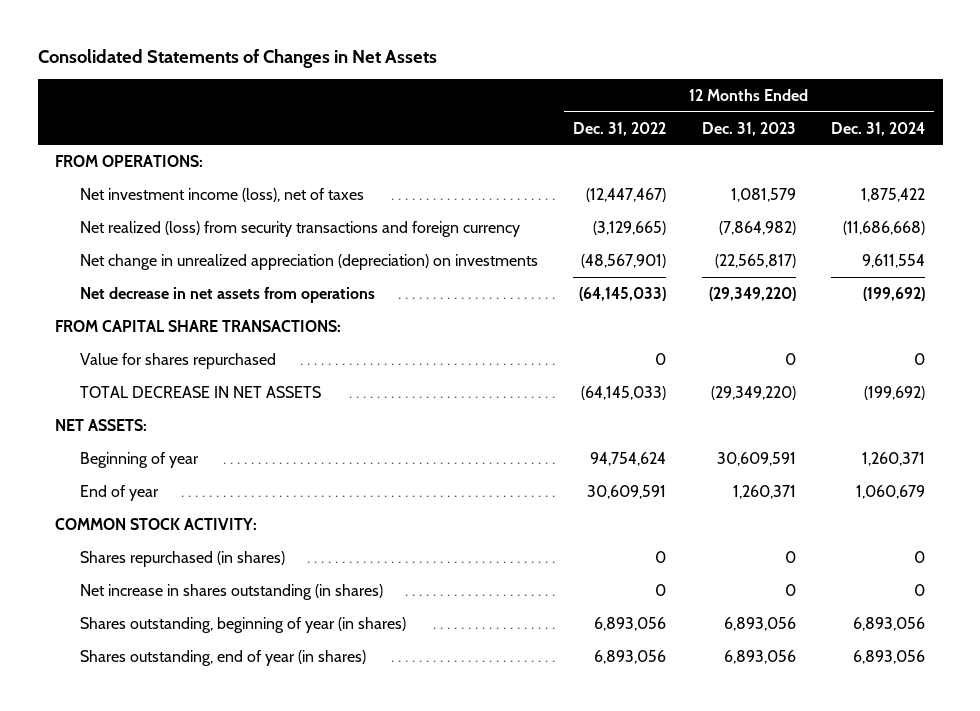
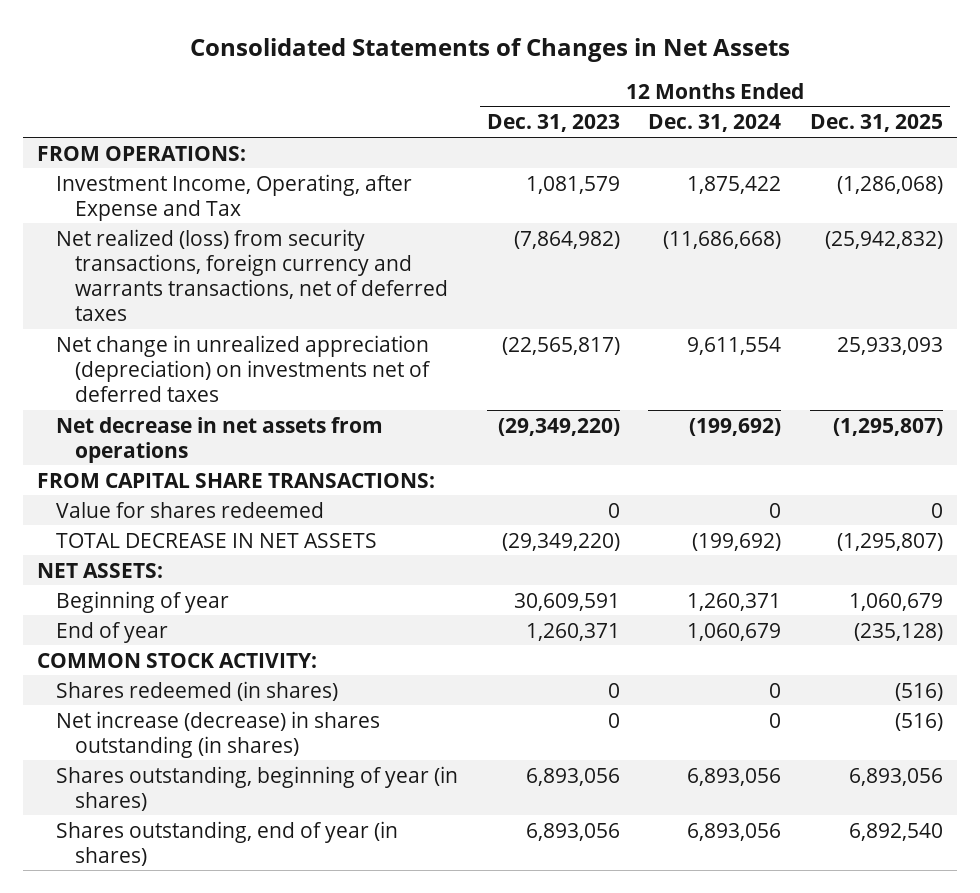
- | 12 Months Ended Dec. 31, 2022 | 12 Months Ended Dec. 31, 2023 | 12 Months Ended Dec. 31, 2024
+ | 12 Months Ended Dec. 31, 2023 | 12 Months Ended Dec. 31, 2024 | 12 Months Ended Dec. 31, 2025
- Net investment income (loss), net of taxes | (12,447,467) | 1,081,579 | 1,875,422
- Net realized (loss) from security transactions and foreign currency | (3,129,665) | (7,864,982) | (11,686,668)
- Net change in unrealized appreciation (depreciation) on investments | (48,567,901) | (22,565,817) | 9,611,554
+ Investment Income, Operating, after Expense and Tax | 1,081,579 | 1,875,422 | (1,286,068)
+ Net realized (loss) from security transactions, foreign currency and warrants transactions, net of deferred taxes | (7,864,982) | (11,686,668) | (25,942,832)
+ Net change in unrealized appreciation (depreciation) on investments net of deferred taxes | (22,565,817) | 9,611,554 | 25,933,093
- Value for shares repurchased | 0 | 0 | 0
+ Value for shares redeemed | 0 | 0 | 0
- Shares repurchased (in shares) | 0 | 0 | 0
- Net increase in shares outstanding (in shares) | 0 | 0 | 0
+ Shares redeemed (in shares) | 0 | 0 | (516)
+ Net increase (decrease) in shares outstanding (in shares) | 0 | 0 | (516)

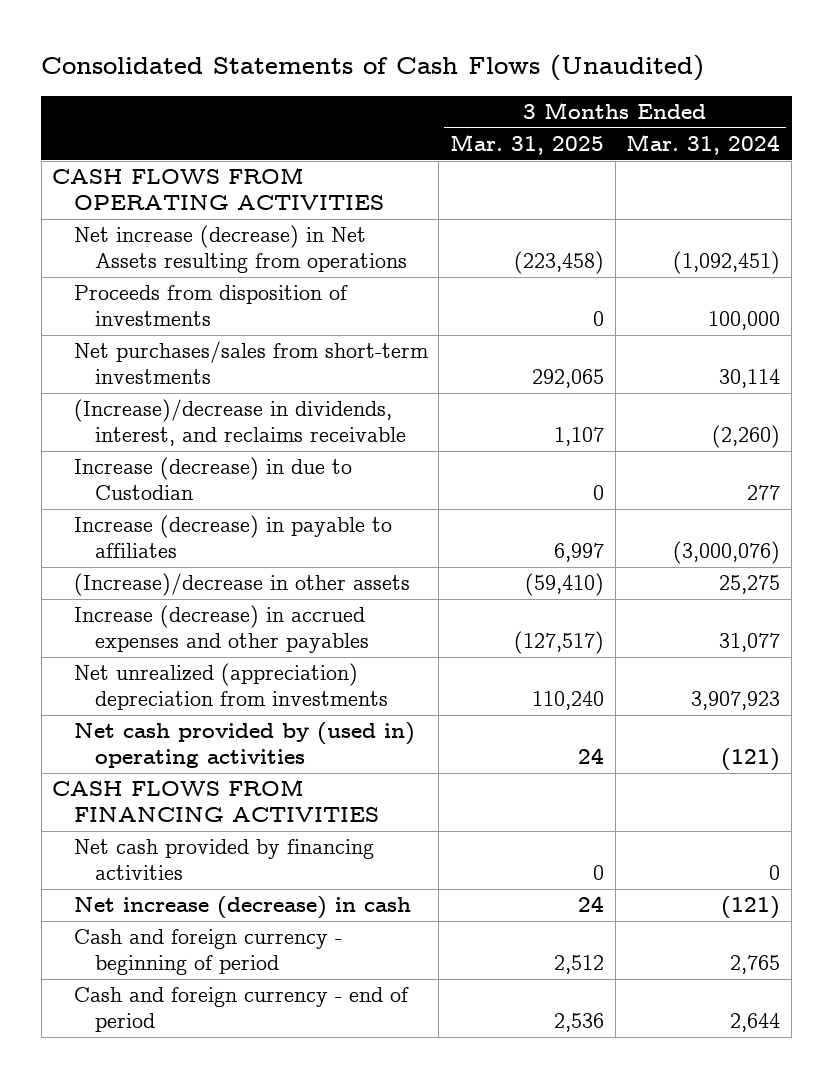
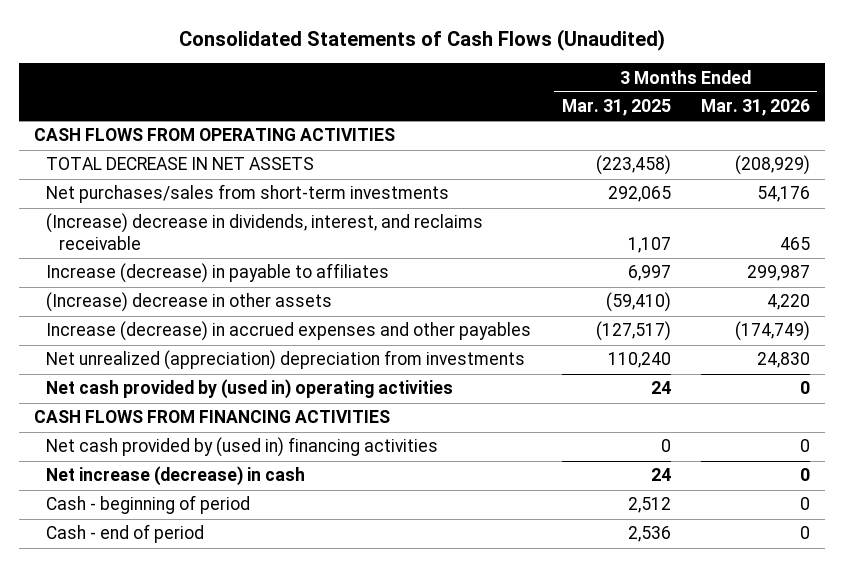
- | 3 Months Ended Mar. 31, 2025 | 3 Months Ended Mar. 31, 2024
+ | 3 Months Ended Mar. 31, 2025 | 3 Months Ended Mar. 31, 2026
- Net increase (decrease) in Net Assets resulting from operations | (223,458) | (1,092,451)
- Proceeds from disposition of investments | 0 | 100,000
+ TOTAL DECREASE IN NET ASSETS | (223,458) | (208,929)
- (Increase)/decrease in dividends, interest, and reclaims receivable | 1,107 | (2,260)
- Increase (decrease) in due to Custodian | 0 | 277
+ (Increase) decrease in dividends, interest, and reclaims receivable | 1,107 | 465
- (Increase)/decrease in other assets | (59,410) | 25,275
+ (Increase) decrease in other assets | (59,410) | 4,220
- Net cash provided by financing activities | 0 | 0
+ Net cash provided by (used in) financing activities | 0 | 0
- Cash and foreign currency - beginning of period | 2,512 | 2,765
- Cash and foreign currency - end of period | 2,536 | 2,644
+ Cash - beginning of period | 2,512 | 0
+ Cash - end of period | 2,536 | 0

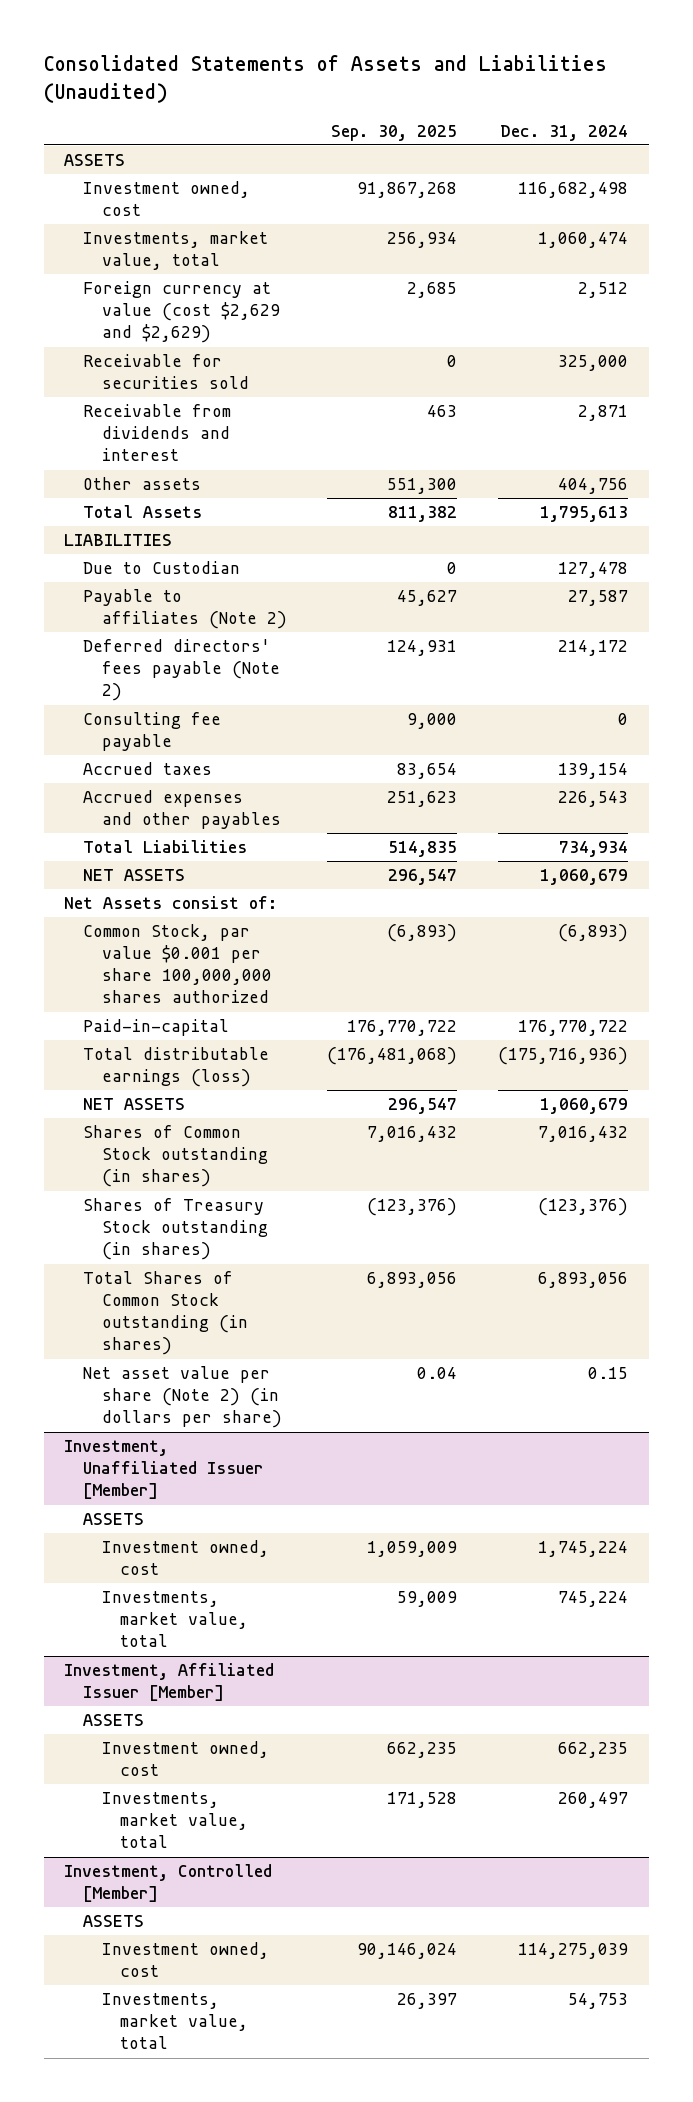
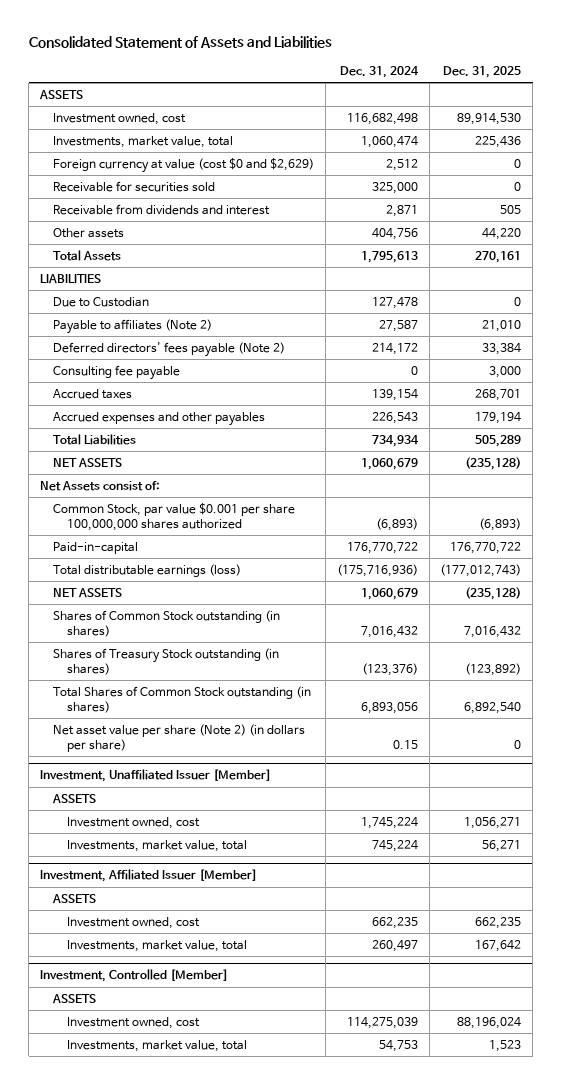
- Consolidated Statements of Assets and Liabilities (Unaudited)
+ Consolidated Statement of Assets and Liabilities
- | Sep. 30, 2025 | Dec. 31, 2024
+ | Dec. 31, 2024 | Dec. 31, 2025
- Foreign currency at value (cost $2,629 and $2,629) | 2,685 | 2,512
+ Foreign currency at value (cost $0 and $2,629) | 2,512 | 0

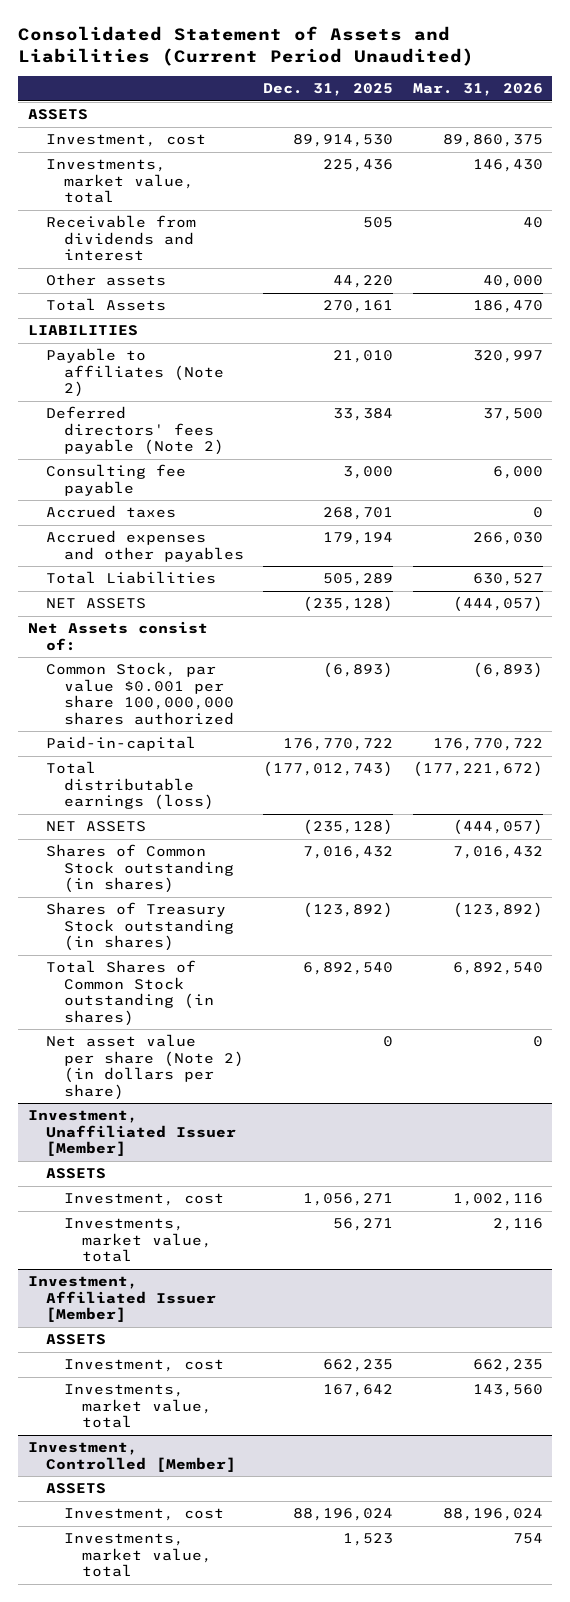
- Consolidated Statement of Assets and Liabilities
+ Consolidated Statement of Assets and Liabilities (Current Period Unaudited)
- | Dec. 31, 2024 | Dec. 31, 2025
+ | Dec. 31, 2025 | Mar. 31, 2026
- Investment owned, cost | 116,682,498 | 89,914,530
+ Investment, cost | 89,914,530 | 89,860,375
- Foreign currency at value (cost $0 and $2,629) | 2,512 | 0
- Receivable for securities sold | 325,000 | 0
- Due to Custodian | 127,478 | 0
@ Investment, Unaffiliated Issuer [Member]
- Investment owned, cost | 1,745,224 | 1,056,271
+ Investment, cost | 1,056,271 | 1,002,116
@ Investment, Affiliated Issuer [Member]
- Investment owned, cost | 662,235 | 662,235
+ Investment, cost | 662,235 | 662,235
@ Investment, Controlled [Member]
- Investment owned, cost | 114,275,039 | 88,196,024
+ Investment, cost | 88,196,024 | 88,196,024

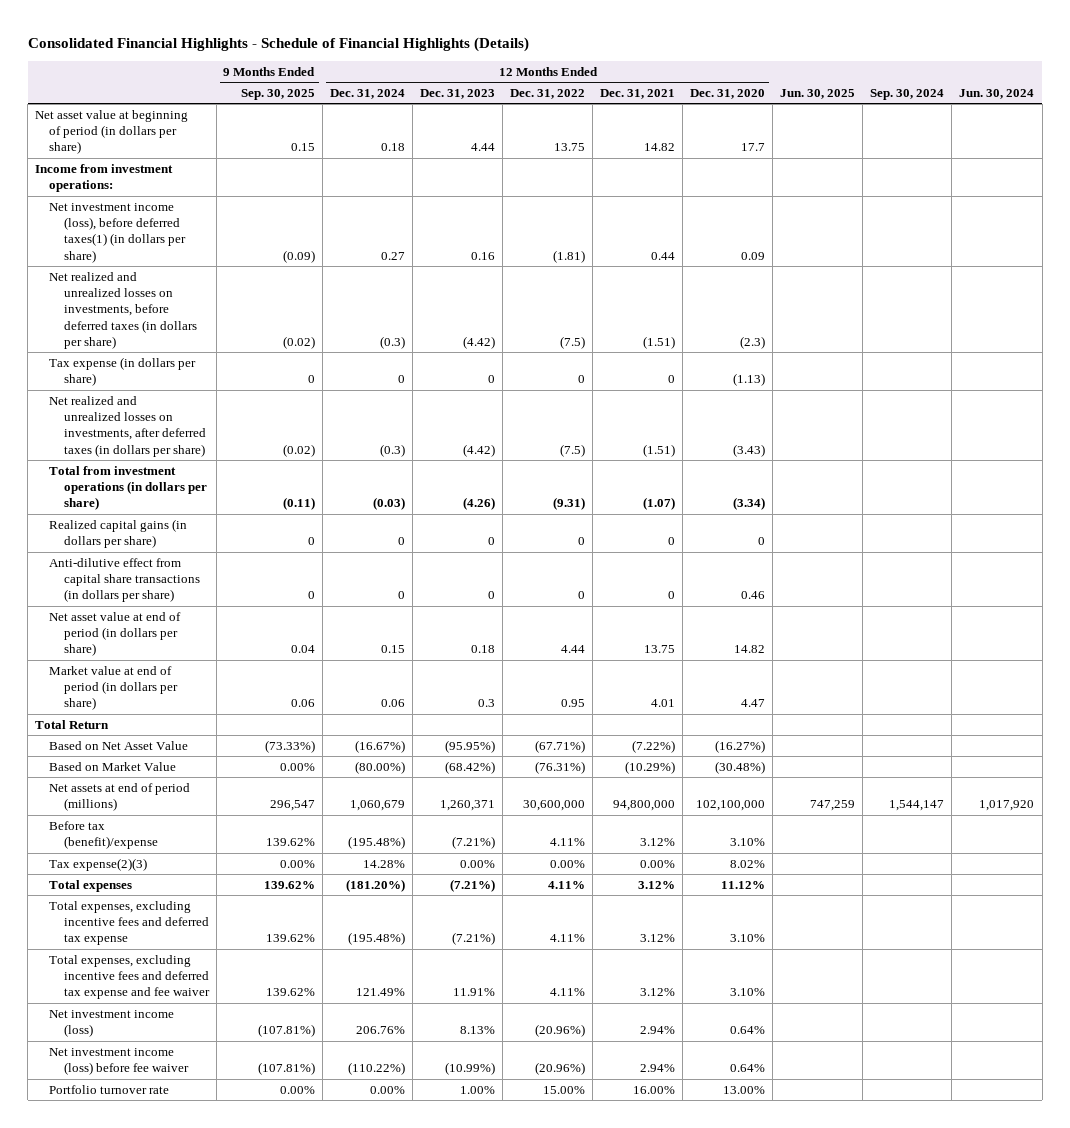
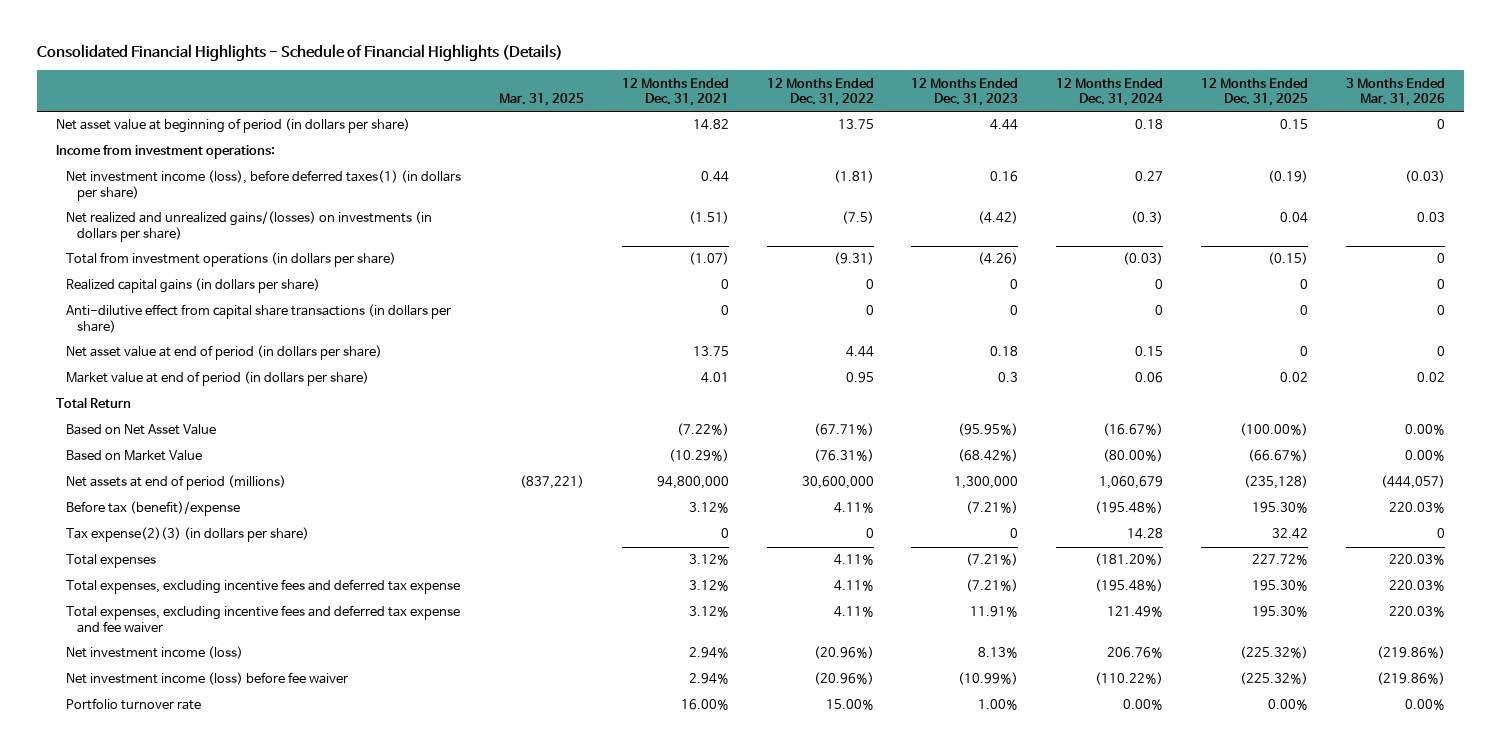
- | 9 Months Ended Sep. 30, 2025 | 12 Months Ended Dec. 31, 2024 | 12 Months Ended Dec. 31, 2023 | 12 Months Ended Dec. 31, 2022 | 12 Months Ended Dec. 31, 2021 | 12 Months Ended Dec. 31, 2020 | Jun. 30, 2025 | Sep. 30, 2024 | Jun. 30, 2024
+ | Mar. 31, 2025 | 12 Months Ended Dec. 31, 2021 | 12 Months Ended Dec. 31, 2022 | 12 Months Ended Dec. 31, 2023 | 12 Months Ended Dec. 31, 2024 | 12 Months Ended Dec. 31, 2025 | 3 Months Ended Mar. 31, 2026
- Net realized and unrealized losses on investments, before deferred taxes (in dollars per share) | (0.02) | (0.3) | (4.42) | (7.5) | (1.51) | (2.3) | | |
- Tax expense (in dollars per share) | 0 | 0 | 0 | 0 | 0 | (1.13) | | |
- Net realized and unrealized losses on investments, after deferred taxes (in dollars per share) | (0.02) | (0.3) | (4.42) | (7.5) | (1.51) | (3.43) | | |
+ Net realized and unrealized gains/(losses) on investments (in dollars per share) | | (1.51) | (7.5) | (4.42) | (0.3) | 0.04 | 0.03
- Net assets at end of period (millions) | 296,547 | 1,060,679 | 1,260,371 | 30,600,000 | 94,800,000 | 102,100,000 | 747,259 | 1,544,147 | 1,017,920
+ Net assets at end of period (millions) | (837,221) | 94,800,000 | 30,600,000 | 1,300,000 | 1,060,679 | (235,128) | (444,057)
- Tax expense(2)(3) | 0.00% | 14.28% | 0.00% | 0.00% | 0.00% | 8.02% | | |
+ Tax expense(2)(3) (in dollars per share) | | 0 | 0 | 0 | 14.28 | 32.42 | 0

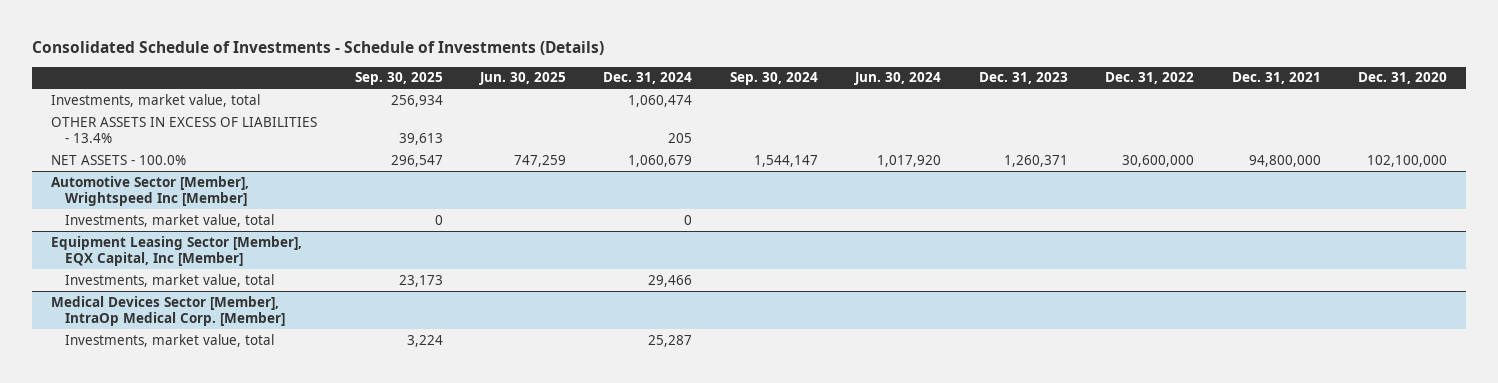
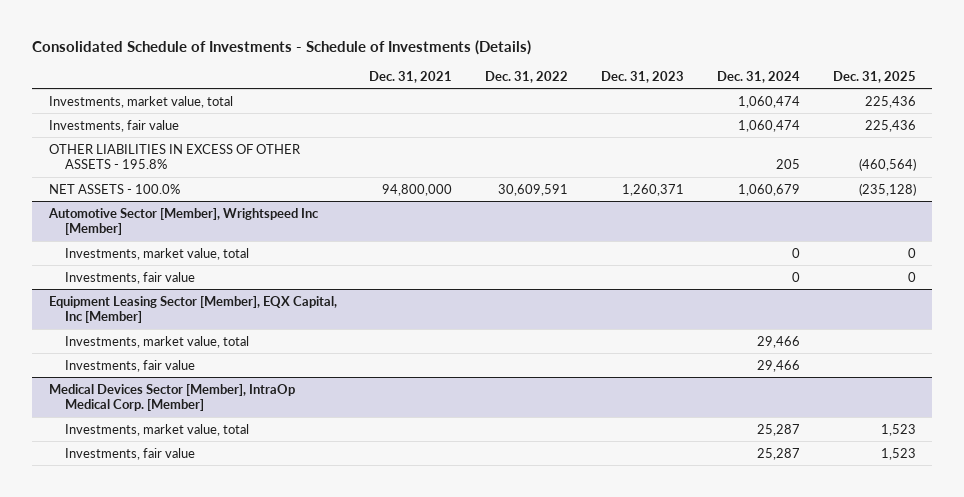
- | Sep. 30, 2025 | Jun. 30, 2025 | Dec. 31, 2024 | Sep. 30, 2024 | Jun. 30, 2024 | Dec. 31, 2023 | Dec. 31, 2022 | Dec. 31, 2021 | Dec. 31, 2020
+ | Dec. 31, 2021 | Dec. 31, 2022 | Dec. 31, 2023 | Dec. 31, 2024 | Dec. 31, 2025
- OTHER ASSETS IN EXCESS OF LIABILITIES - 13.4% | 39,613 | | 205 | | | | | |
- NET ASSETS - 100.0% | 296,547 | 747,259 | 1,060,679 | 1,544,147 | 1,017,920 | 1,260,371 | 30,600,000 | 94,800,000 | 102,100,000
+ Investments, fair value | | | | 1,060,474 | 225,436
+ OTHER LIABILITIES IN EXCESS OF OTHER ASSETS - 195.8% | | | | 205 | (460,564)
+ NET ASSETS - 100.0% | 94,800,000 | 30,609,591 | 1,260,371 | 1,060,679 | (235,128)
@ Automotive Sector [Member], Wrightspeed Inc [Member]
+ Investments, fair value | | | | 0 | 0
@ Equipment Leasing Sector [Member], EQX Capital, Inc [Member]
+ Investments, fair value | | | | 29,466 |
@ Medical Devices Sector [Member], IntraOp Medical Corp. [Member]
+ Investments, fair value | | | | 25,287 | 1,523

